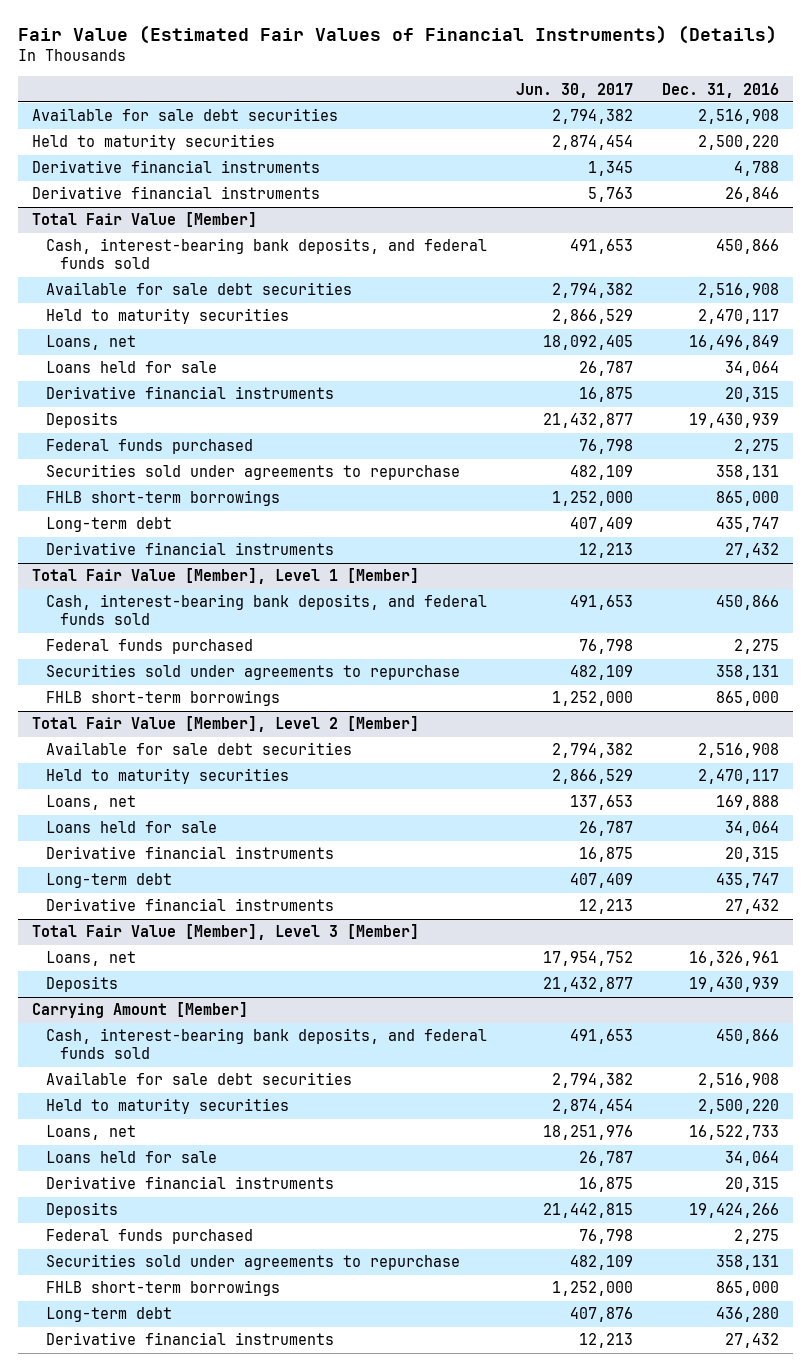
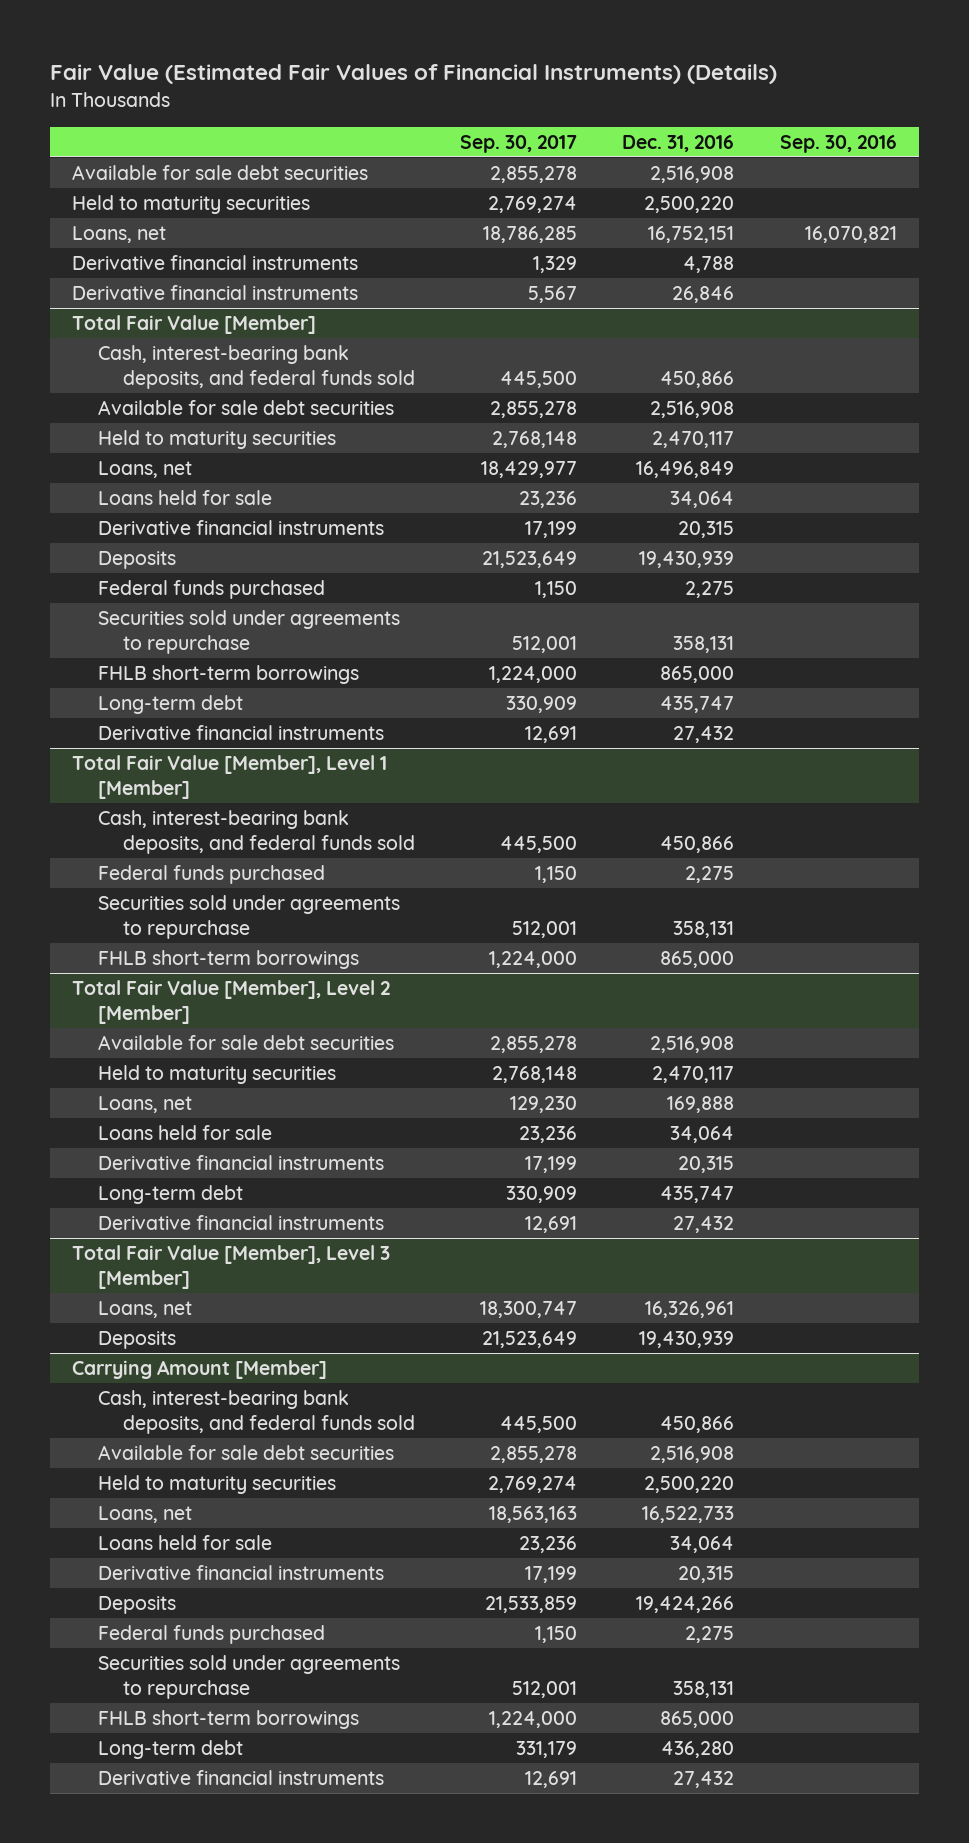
- | Jun. 30, 2017 | Dec. 31, 2016
+ | Sep. 30, 2017 | Dec. 31, 2016 | Sep. 30, 2016
+ Loans, net | 18,786,285 | 16,752,151 | 16,070,821

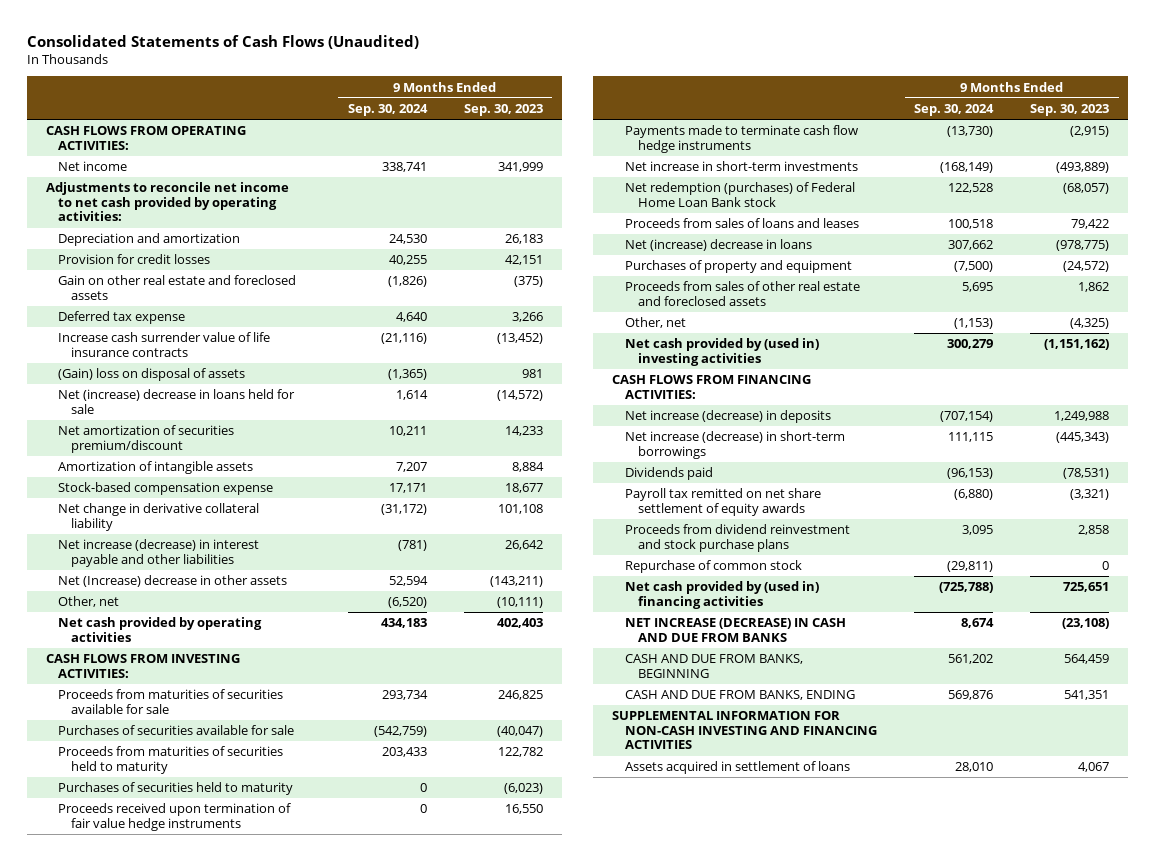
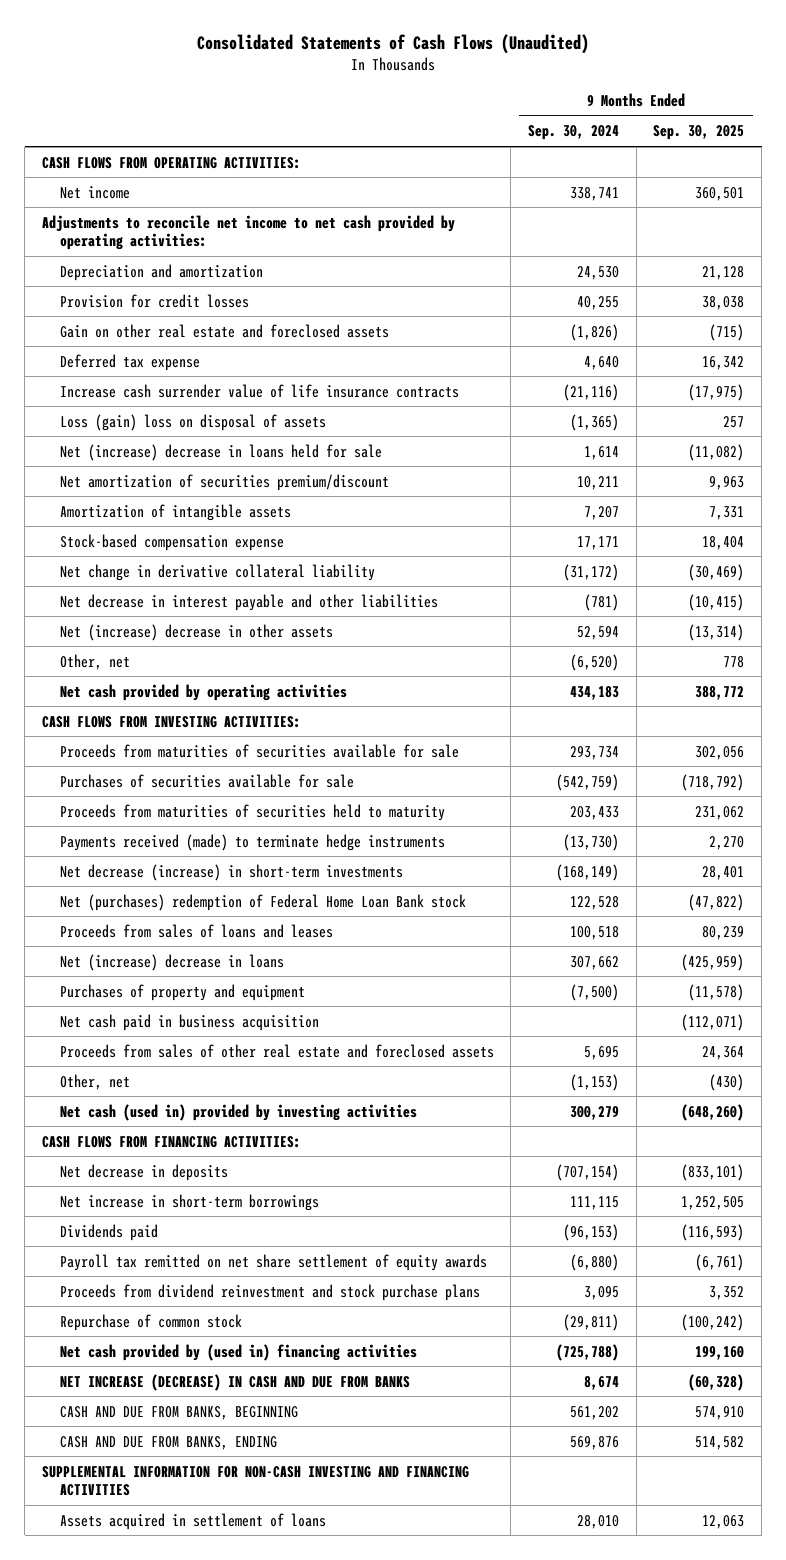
- | 9 Months Ended Sep. 30, 2024 | 9 Months Ended Sep. 30, 2023
+ | 9 Months Ended Sep. 30, 2024 | 9 Months Ended Sep. 30, 2025
- (Gain) loss on disposal of assets | (1,365) | 981
+ Loss (gain) loss on disposal of assets | (1,365) | 257
- Net increase (decrease) in interest payable and other liabilities | (781) | 26,642
- Net (Increase) decrease in other assets | 52,594 | (143,211)
+ Net decrease in interest payable and other liabilities | (781) | (10,415)
+ Net (increase) decrease in other assets | 52,594 | (13,314)
- Purchases of securities held to maturity | 0 | (6,023)
- Proceeds received upon termination of fair value hedge instruments | 0 | 16,550
- Payments made to terminate cash flow hedge instruments | (13,730) | (2,915)
- Net increase in short-term investments | (168,149) | (493,889)
- Net redemption (purchases) of Federal Home Loan Bank stock | 122,528 | (68,057)
+ Payments received (made) to terminate hedge instruments | (13,730) | 2,270
+ Net decrease (increase) in short-term investments | (168,149) | 28,401
+ Net (purchases) redemption of Federal Home Loan Bank stock | 122,528 | (47,822)
+ Net cash paid in business acquisition | | (112,071)
- Net cash provided by (used in) investing activities | 300,279 | (1,151,162)
+ Net cash (used in) provided by investing activities | 300,279 | (648,260)
- Net increase (decrease) in deposits | (707,154) | 1,249,988
- Net increase (decrease) in short-term borrowings | 111,115 | (445,343)
+ Net decrease in deposits | (707,154) | (833,101)
+ Net increase in short-term borrowings | 111,115 | 1,252,505

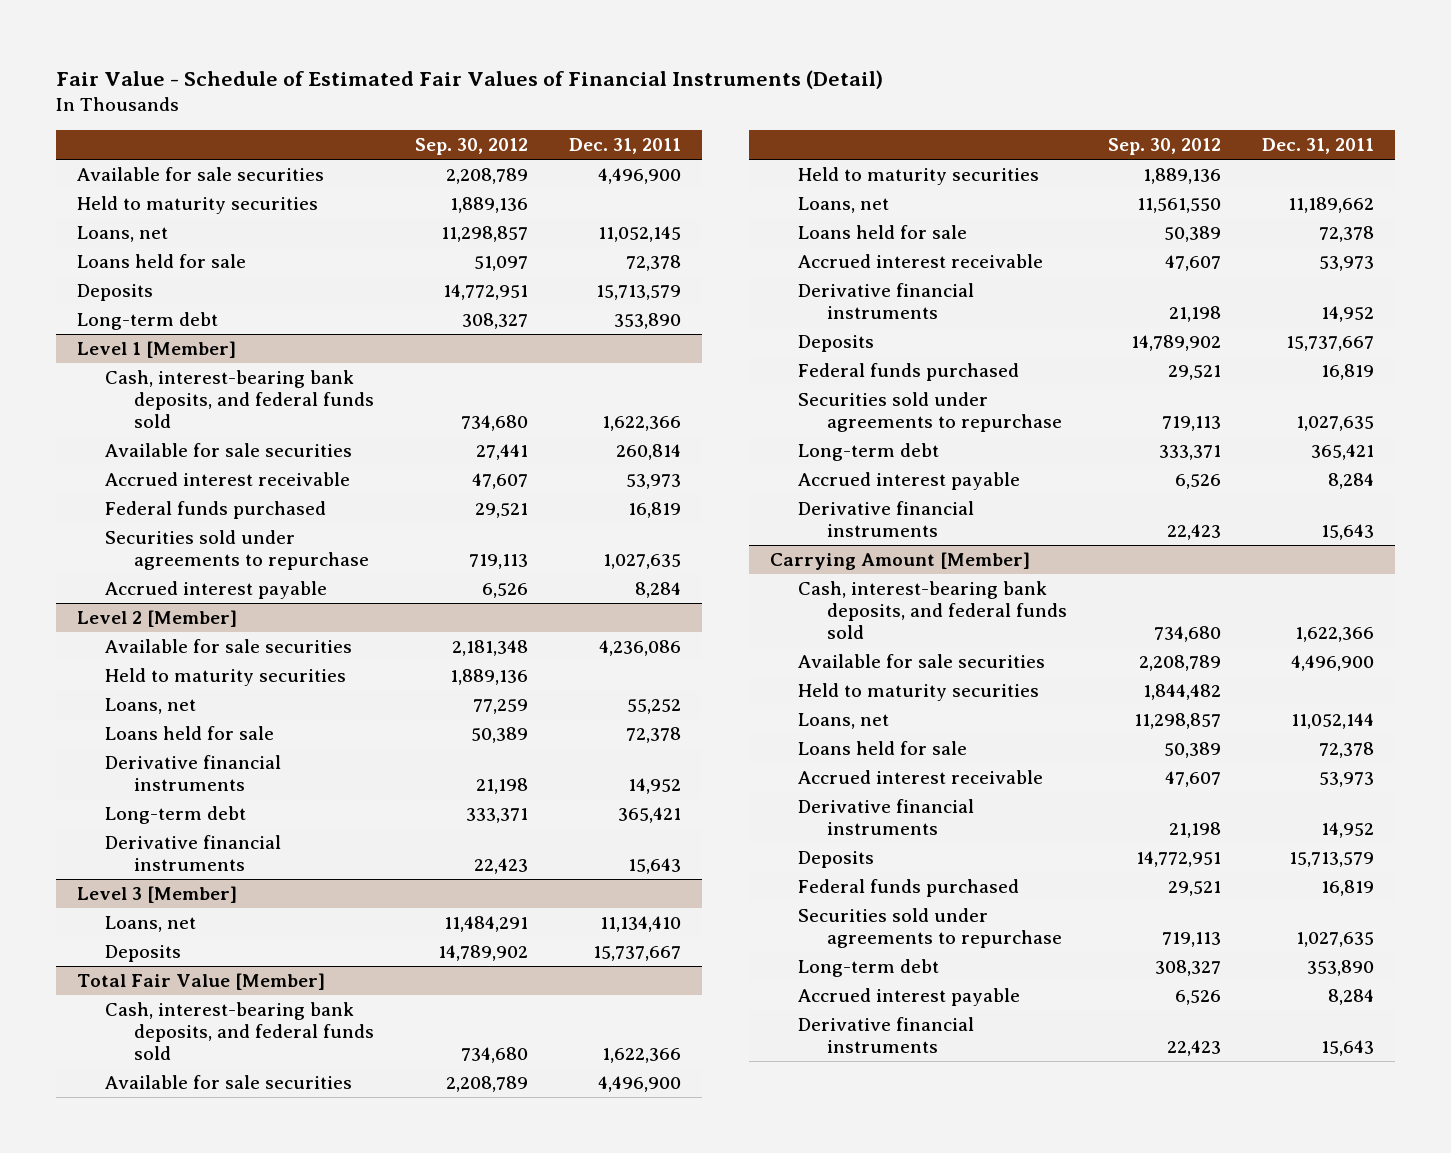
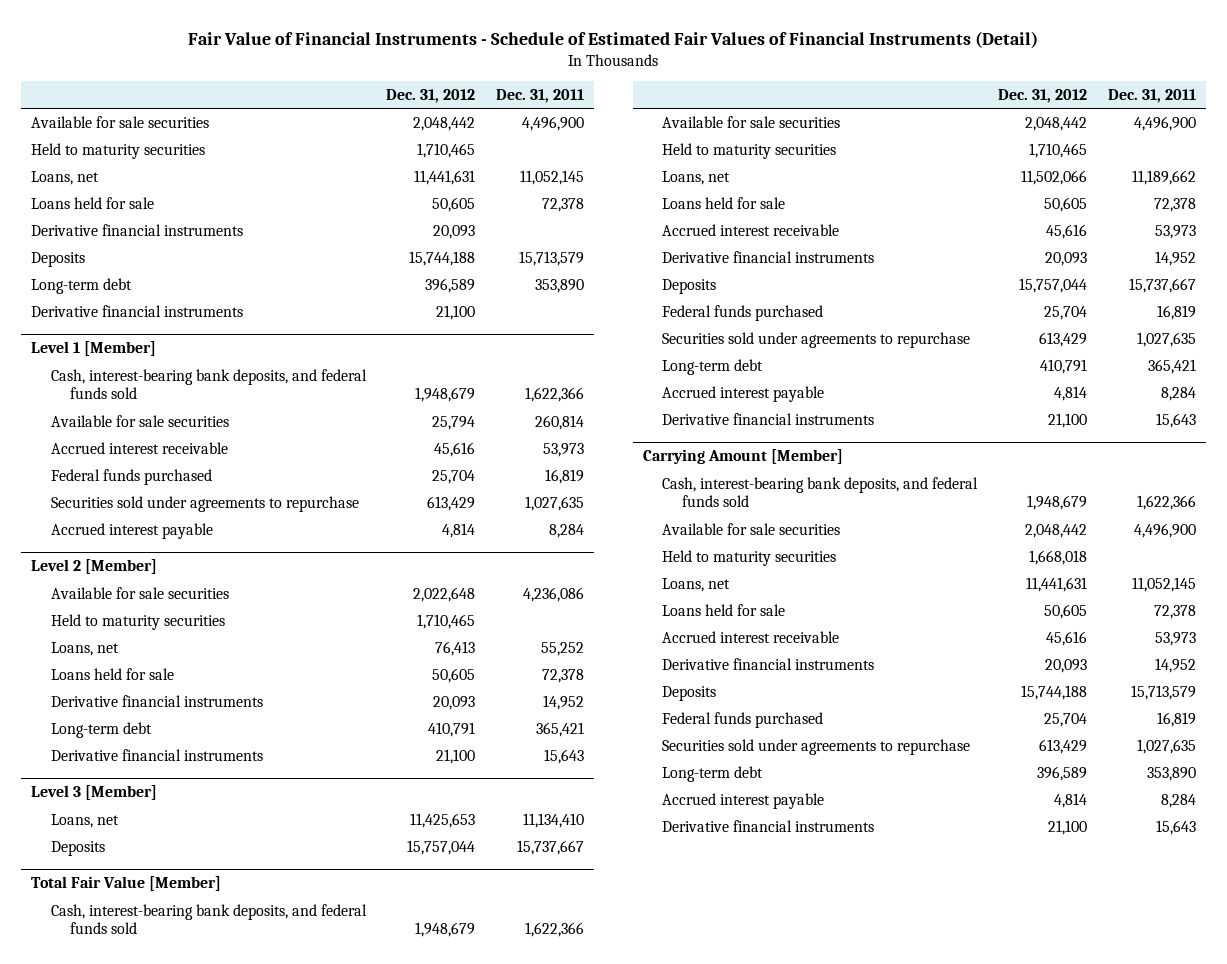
- Fair Value - Schedule of Estimated Fair Values of Financial Instruments (Detail)
+ Fair Value of Financial Instruments - Schedule of Estimated Fair Values of Financial Instruments (Detail)
- | Sep. 30, 2012 | Dec. 31, 2011
+ | Dec. 31, 2012 | Dec. 31, 2011
+ Derivative financial instruments | 20,093 |
+ Derivative financial instruments | 21,100 |
@ Carrying Amount [Member]
- Loans, net | 11,298,857 | 11,052,144
+ Loans, net | 11,441,631 | 11,052,145

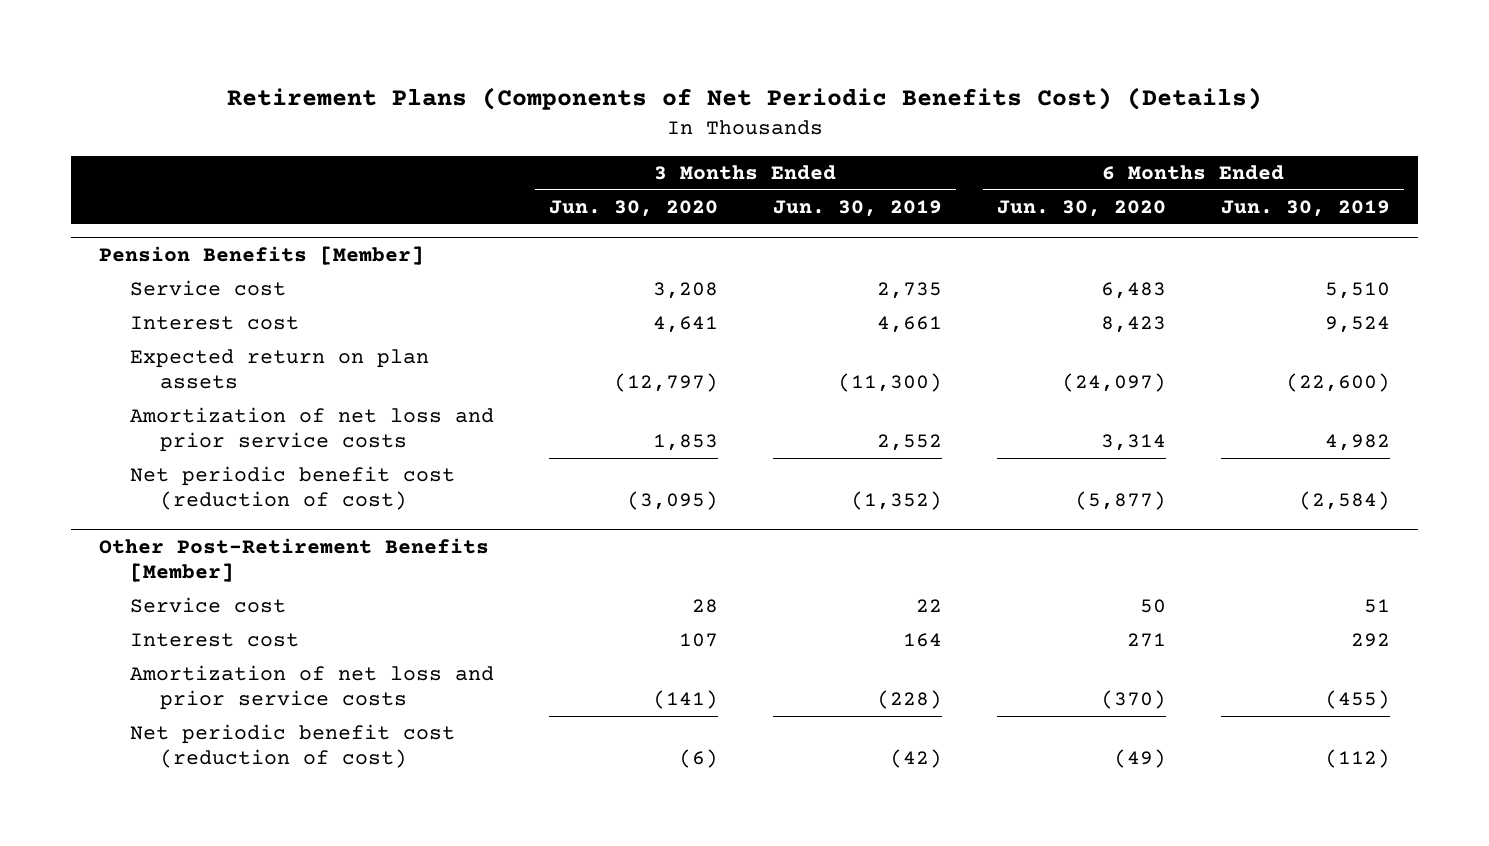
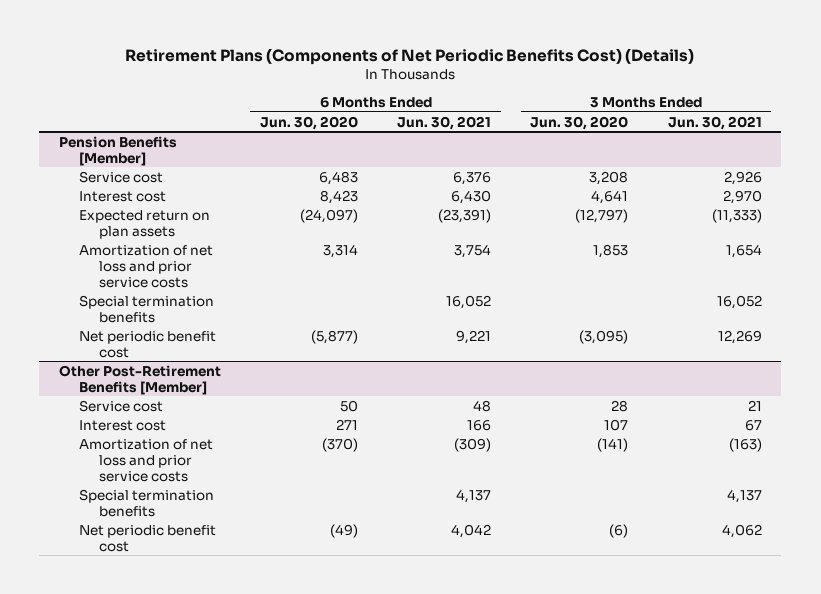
- | 3 Months Ended Jun. 30, 2020 | 3 Months Ended Jun. 30, 2019 | 6 Months Ended Jun. 30, 2020 | 6 Months Ended Jun. 30, 2019
+ | 6 Months Ended Jun. 30, 2020 | 6 Months Ended Jun. 30, 2021 | 3 Months Ended Jun. 30, 2020 | 3 Months Ended Jun. 30, 2021
@ Pension Benefits [Member]
- Net periodic benefit cost (reduction of cost) | (3,095) | (1,352) | (5,877) | (2,584)
+ Special termination benefits | | 16,052 | | 16,052
+ Net periodic benefit cost | (5,877) | 9,221 | (3,095) | 12,269
@ Other Post-Retirement Benefits [Member]
- Net periodic benefit cost (reduction of cost) | (6) | (42) | (49) | (112)
+ Special termination benefits | | 4,137 | | 4,137
+ Net periodic benefit cost | (49) | 4,042 | (6) | 4,062

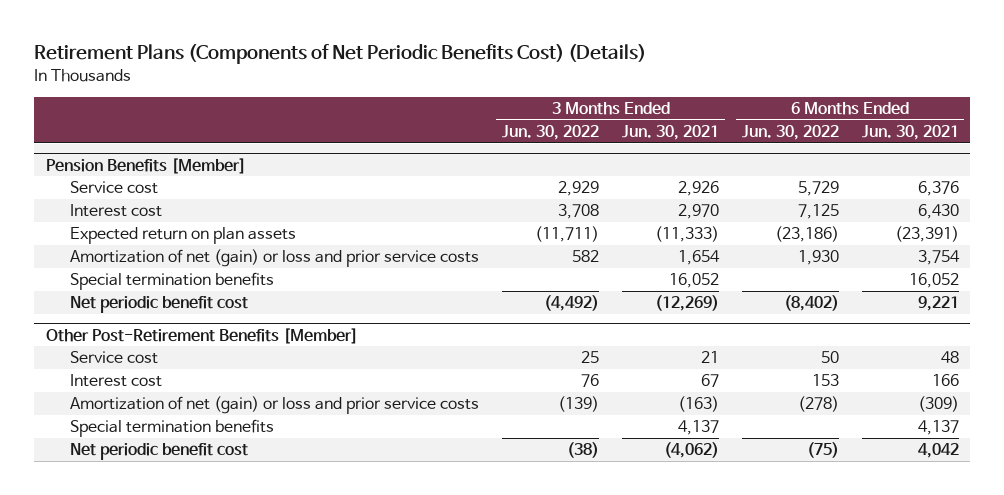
- | 6 Months Ended Jun. 30, 2020 | 6 Months Ended Jun. 30, 2021 | 3 Months Ended Jun. 30, 2020 | 3 Months Ended Jun. 30, 2021
+ | 3 Months Ended Jun. 30, 2022 | 3 Months Ended Jun. 30, 2021 | 6 Months Ended Jun. 30, 2022 | 6 Months Ended Jun. 30, 2021
@ Pension Benefits [Member]
- Amortization of net loss and prior service costs | 3,314 | 3,754 | 1,853 | 1,654
+ Amortization of net (gain) or loss and prior service costs | 582 | 1,654 | 1,930 | 3,754
- Net periodic benefit cost | (5,877) | 9,221 | (3,095) | 12,269
+ Net periodic benefit cost | (4,492) | (12,269) | (8,402) | 9,221
@ Other Post-Retirement Benefits [Member]
- Amortization of net loss and prior service costs | (370) | (309) | (141) | (163)
+ Amortization of net (gain) or loss and prior service costs | (139) | (163) | (278) | (309)
- Net periodic benefit cost | (49) | 4,042 | (6) | 4,062
+ Net periodic benefit cost | (38) | (4,062) | (75) | 4,042

